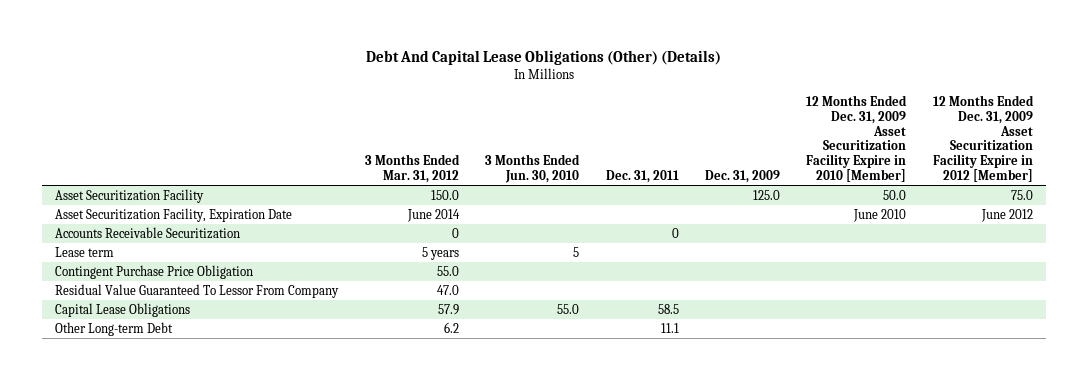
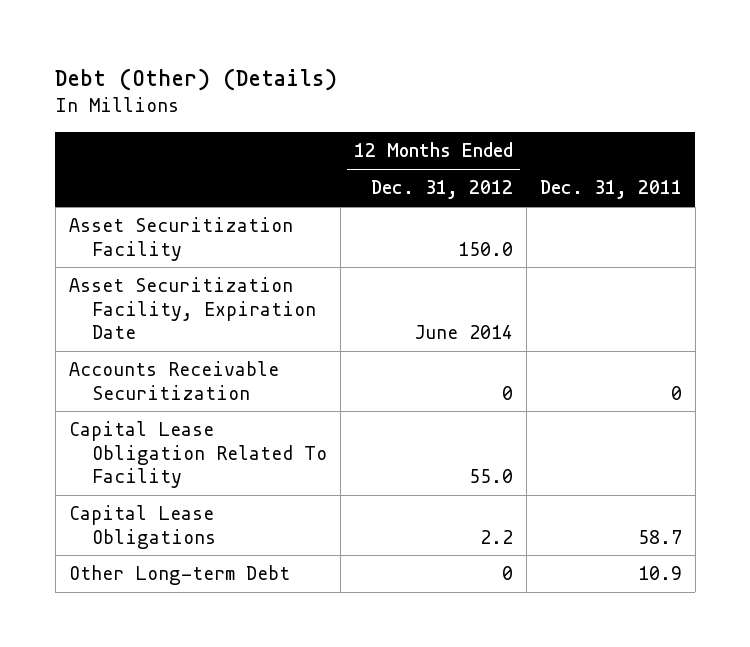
- Debt And Capital Lease Obligations (Other) (Details)
+ Debt (Other) (Details)
- | 3 Months Ended Mar. 31, 2012 | 3 Months Ended Jun. 30, 2010 | Dec. 31, 2011 | Dec. 31, 2009 | 12 Months Ended Dec. 31, 2009 Asset Securitization Facility Expire in 2010 [Member] | 12 Months Ended Dec. 31, 2009 Asset Securitization Facility Expire in 2012 [Member]
+ | 12 Months Ended Dec. 31, 2012 | Dec. 31, 2011
- Lease term | 5 years | 5 | | | |
- Contingent Purchase Price Obligation | 55.0 | | | | |
- Residual Value Guaranteed To Lessor From Company | 47.0 | | | | |
- Capital Lease Obligations | 57.9 | 55.0 | 58.5 | | |
- Other Long-term Debt | 6.2 | | 11.1 | | |
+ Capital Lease Obligation Related To Facility | 55.0 |
+ Capital Lease Obligations | 2.2 | 58.7
+ Other Long-term Debt | 0 | 10.9

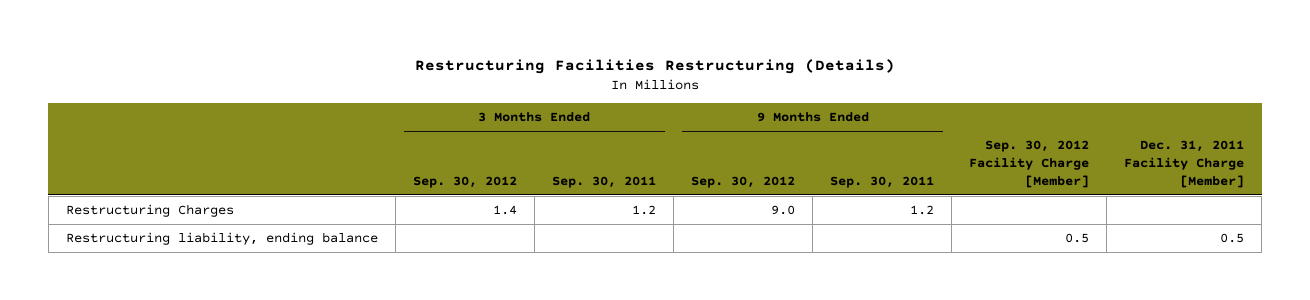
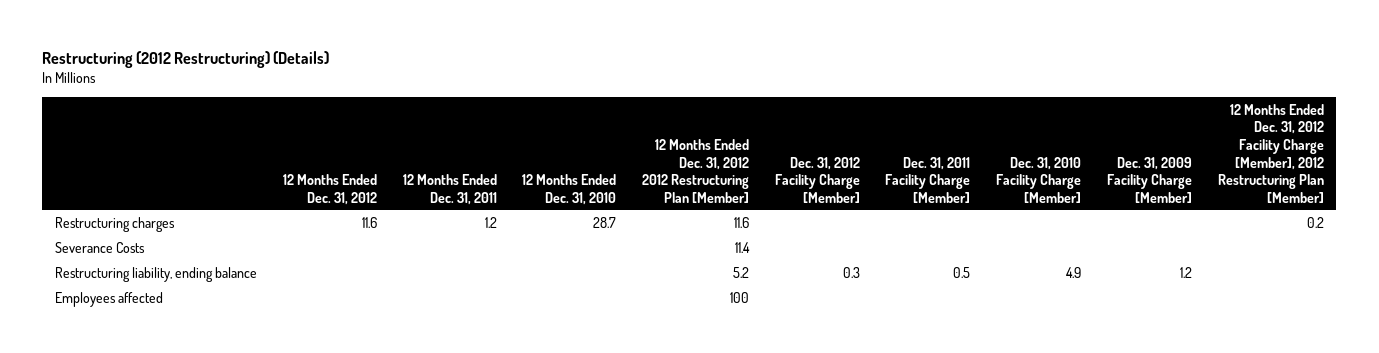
- Restructuring Facilities Restructuring (Details)
+ Restructuring (2012 Restructuring) (Details)
- | 3 Months Ended Sep. 30, 2012 | 3 Months Ended Sep. 30, 2011 | 9 Months Ended Sep. 30, 2012 | 9 Months Ended Sep. 30, 2011 | Sep. 30, 2012 Facility Charge [Member] | Dec. 31, 2011 Facility Charge [Member]
+ | 12 Months Ended Dec. 31, 2012 | 12 Months Ended Dec. 31, 2011 | 12 Months Ended Dec. 31, 2010 | 12 Months Ended Dec. 31, 2012 2012 Restructuring Plan [Member] | Dec. 31, 2012 Facility Charge [Member] | Dec. 31, 2011 Facility Charge [Member] | Dec. 31, 2010 Facility Charge [Member] | Dec. 31, 2009 Facility Charge [Member] | 12 Months Ended Dec. 31, 2012 Facility Charge [Member], 2012 Restructuring Plan [Member]
- Restructuring Charges | 1.4 | 1.2 | 9.0 | 1.2 | |
+ Restructuring charges | 11.6 | 1.2 | 28.7 | 11.6 | | | | | 0.2
+ Severance Costs | | | | 11.4 | | | | |
+ Employees affected | | | | 100 | | | | |

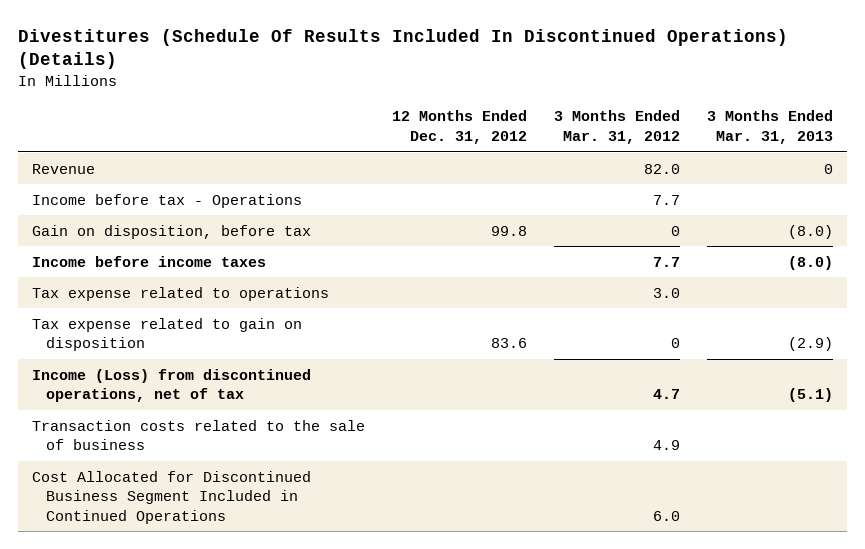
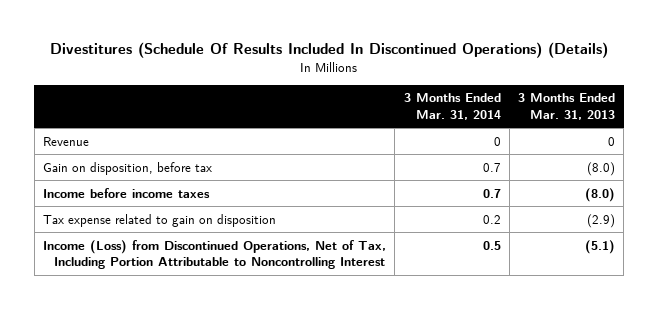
- | 12 Months Ended Dec. 31, 2012 | 3 Months Ended Mar. 31, 2012 | 3 Months Ended Mar. 31, 2013
+ | 3 Months Ended Mar. 31, 2014 | 3 Months Ended Mar. 31, 2013
- Income before tax - Operations | | 7.7 |
- Tax expense related to operations | | 3.0 |
- Income (Loss) from discontinued operations, net of tax | | 4.7 | (5.1)
- Transaction costs related to the sale of business | | 4.9 |
- Cost Allocated for Discontinued Business Segment Included in Continued Operations | | 6.0 |
+ Income (Loss) from Discontinued Operations, Net of Tax, Including Portion Attributable to Noncontrolling Interest | 0.5 | (5.1)

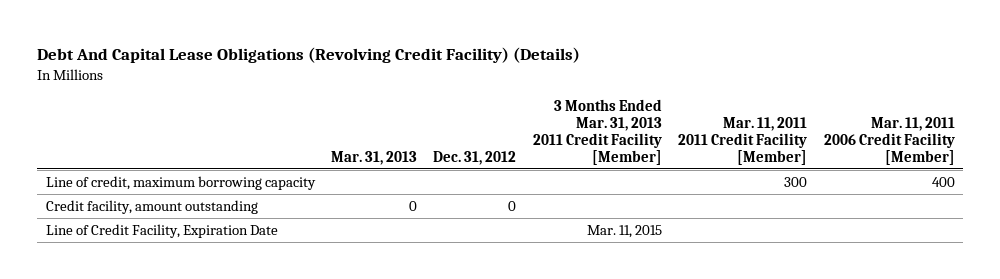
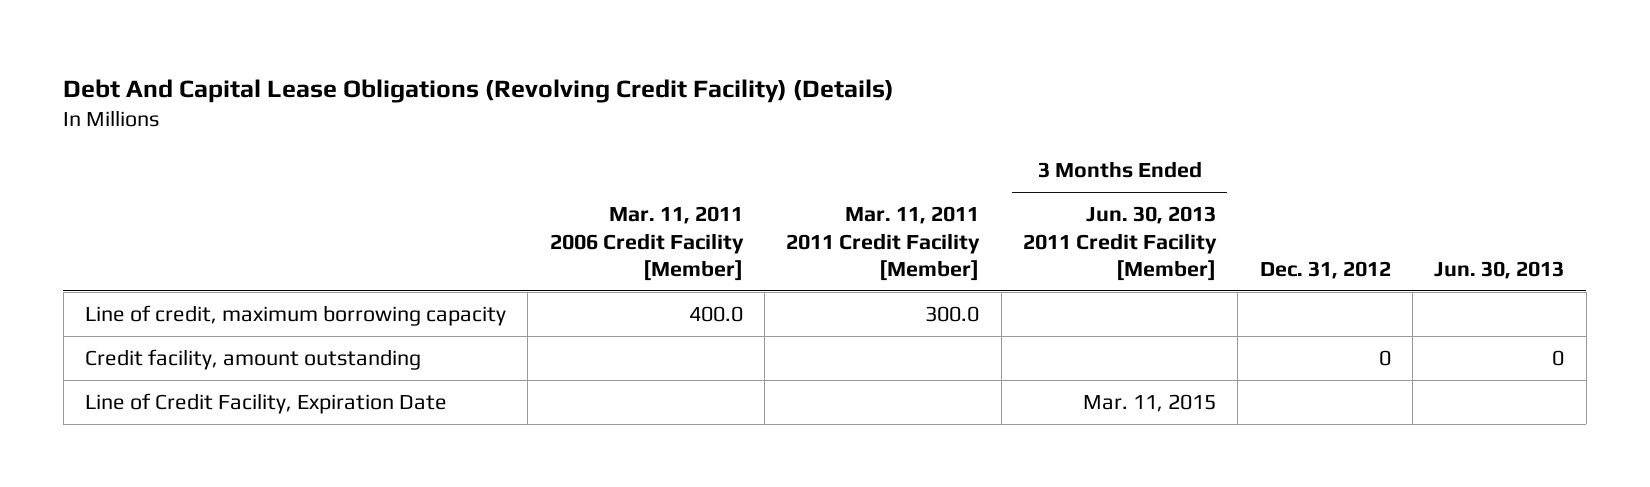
- | Mar. 31, 2013 | Dec. 31, 2012 | 3 Months Ended Mar. 31, 2013 2011 Credit Facility [Member] | Mar. 11, 2011 2011 Credit Facility [Member] | Mar. 11, 2011 2006 Credit Facility [Member]
+ | Mar. 11, 2011 2006 Credit Facility [Member] | Mar. 11, 2011 2011 Credit Facility [Member] | 3 Months Ended Jun. 30, 2013 2011 Credit Facility [Member] | Dec. 31, 2012 | Jun. 30, 2013
- Line of credit, maximum borrowing capacity | | | | 300 | 400
+ Line of credit, maximum borrowing capacity | 400.0 | 300.0 | | |

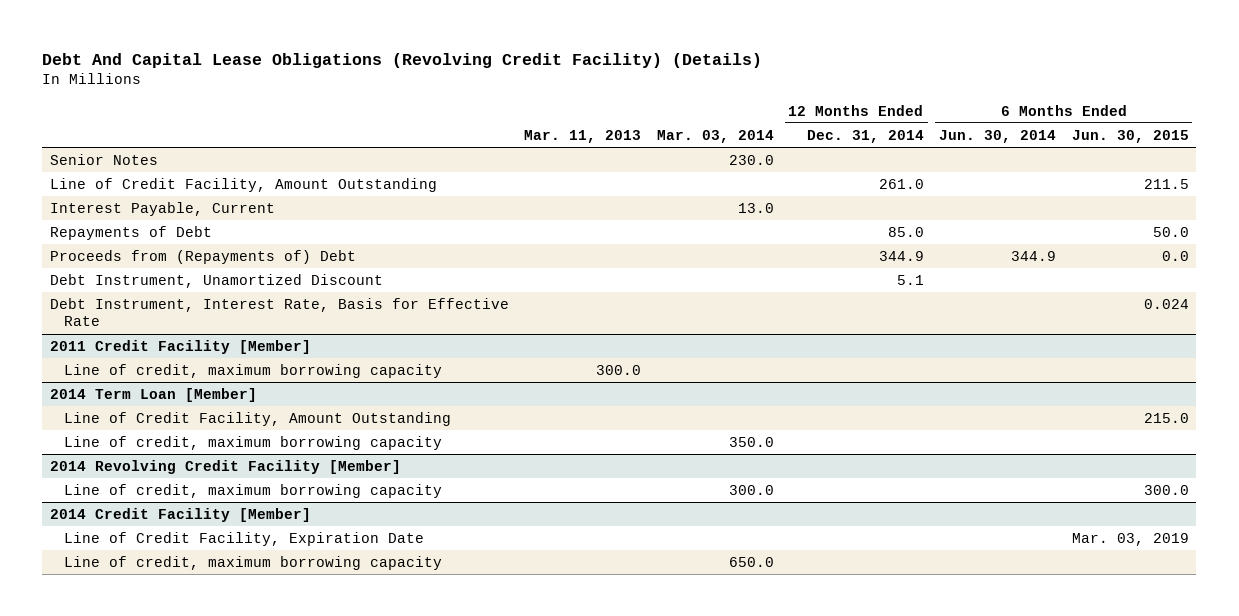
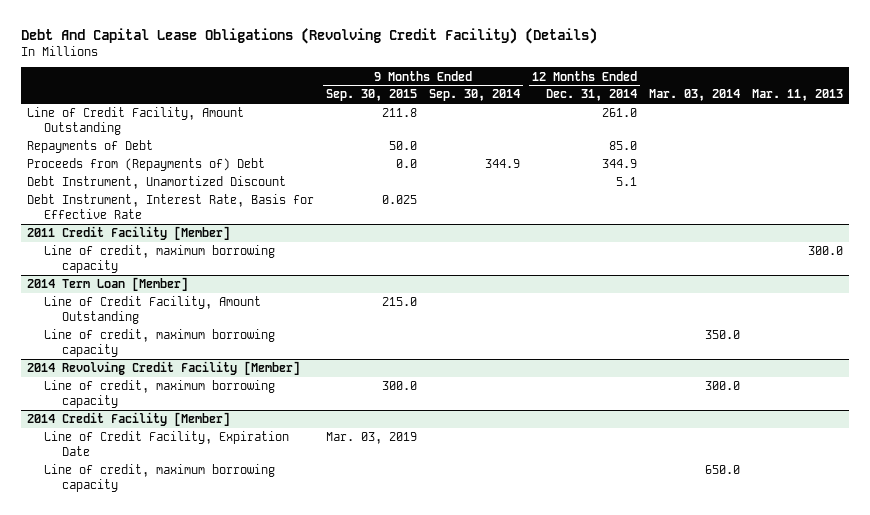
- | Mar. 11, 2013 | Mar. 03, 2014 | 12 Months Ended Dec. 31, 2014 | 6 Months Ended Jun. 30, 2014 | 6 Months Ended Jun. 30, 2015
+ | 9 Months Ended Sep. 30, 2015 | 9 Months Ended Sep. 30, 2014 | 12 Months Ended Dec. 31, 2014 | Mar. 03, 2014 | Mar. 11, 2013
- Senior Notes | | 230.0 | | |
- Interest Payable, Current | | 13.0 | | |

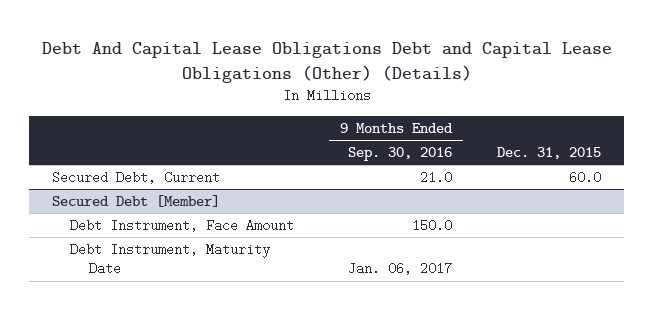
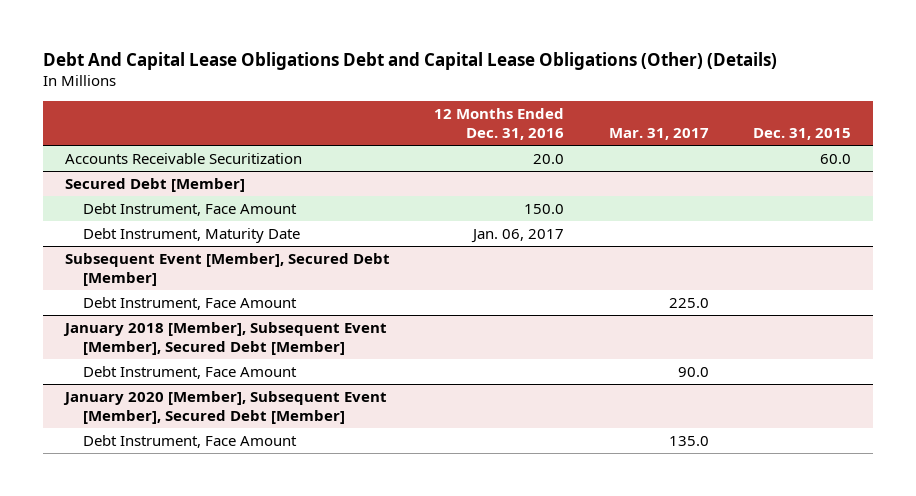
- | 9 Months Ended Sep. 30, 2016 | Dec. 31, 2015
+ | 12 Months Ended Dec. 31, 2016 | Mar. 31, 2017 | Dec. 31, 2015
- Secured Debt, Current | 21.0 | 60.0
+ Accounts Receivable Securitization | 20.0 | | 60.0
+ Subsequent Event [Member], Secured Debt [Member]
+ Debt Instrument, Face Amount | | 225.0 |
+ January 2018 [Member], Subsequent Event [Member], Secured Debt [Member]
+ Debt Instrument, Face Amount | | 90.0 |
+ January 2020 [Member], Subsequent Event [Member], Secured Debt [Member]
+ Debt Instrument, Face Amount | | 135.0 |

